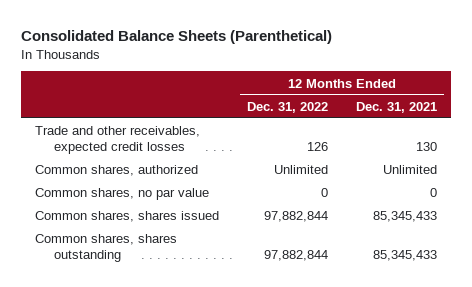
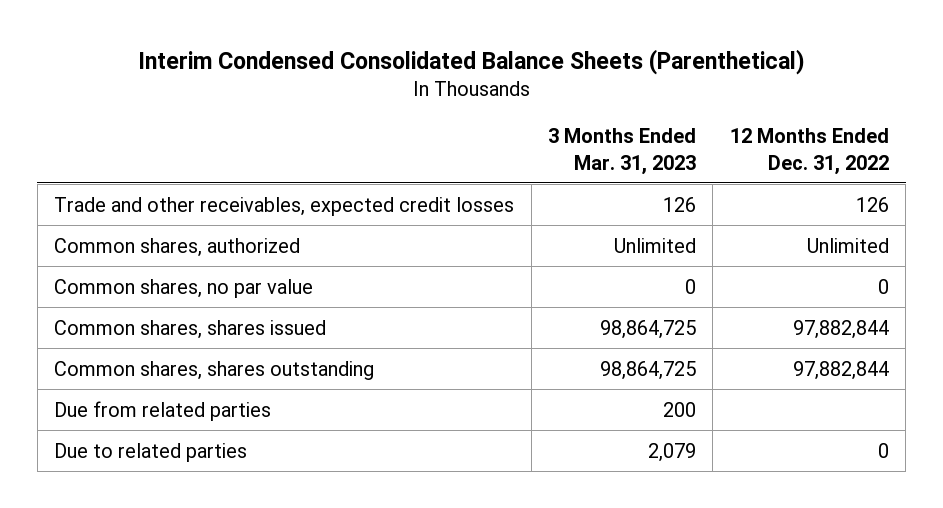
- Consolidated Balance Sheets (Parenthetical)
+ Interim Condensed Consolidated Balance Sheets (Parenthetical)
- | 12 Months Ended Dec. 31, 2022 | 12 Months Ended Dec. 31, 2021
+ | 3 Months Ended Mar. 31, 2023 | 12 Months Ended Dec. 31, 2022
+ Due from related parties | 200 |
+ Due to related parties | 2,079 | 0

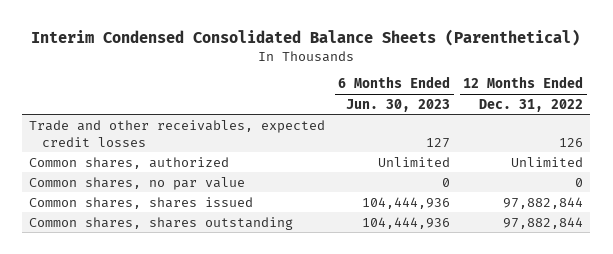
- | 3 Months Ended Mar. 31, 2023 | 12 Months Ended Dec. 31, 2022
+ | 6 Months Ended Jun. 30, 2023 | 12 Months Ended Dec. 31, 2022
- Due from related parties | 200 |
- Due to related parties | 2,079 | 0

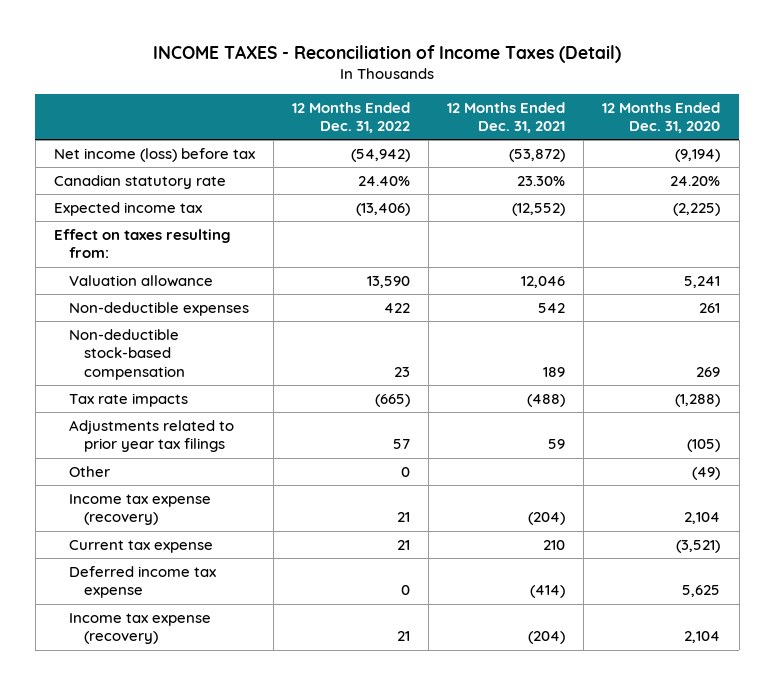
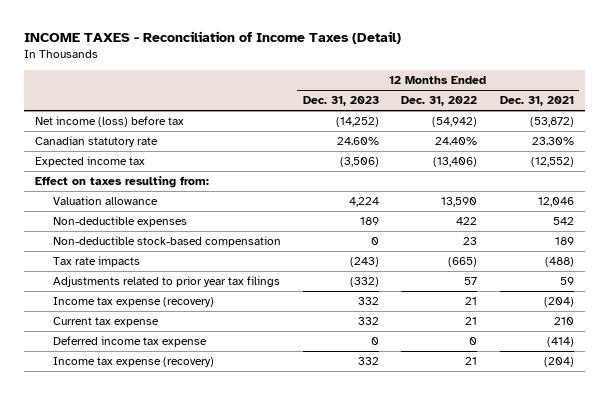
- | 12 Months Ended Dec. 31, 2022 | 12 Months Ended Dec. 31, 2021 | 12 Months Ended Dec. 31, 2020
+ | 12 Months Ended Dec. 31, 2023 | 12 Months Ended Dec. 31, 2022 | 12 Months Ended Dec. 31, 2021
- Other | 0 | | (49)

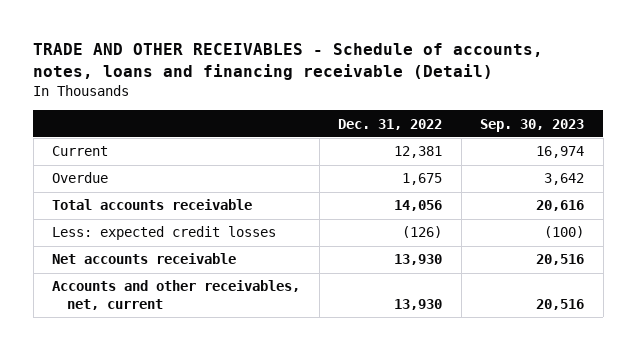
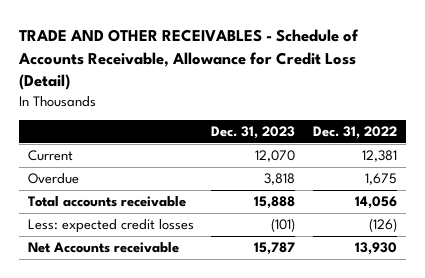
- TRADE AND OTHER RECEIVABLES - Schedule of accounts, notes, loans and financing receivable (Detail)
+ TRADE AND OTHER RECEIVABLES - Schedule of Accounts Receivable, Allowance for Credit Loss (Detail)
- | Dec. 31, 2022 | Sep. 30, 2023
+ | Dec. 31, 2023 | Dec. 31, 2022
- Net accounts receivable | 13,930 | 20,516
- Accounts and other receivables, net, current | 13,930 | 20,516
+ Net Accounts receivable | 15,787 | 13,930

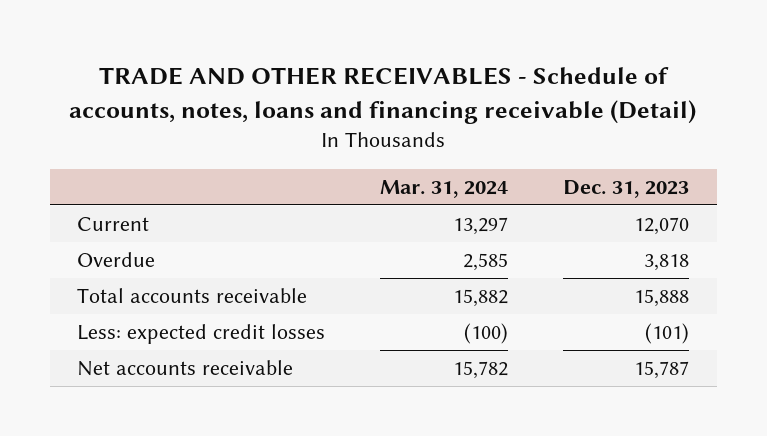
- TRADE AND OTHER RECEIVABLES - Schedule of Accounts Receivable, Allowance for Credit Loss (Detail)
+ TRADE AND OTHER RECEIVABLES - Schedule of accounts, notes, loans and financing receivable (Detail)
- | Dec. 31, 2023 | Dec. 31, 2022
+ | Mar. 31, 2024 | Dec. 31, 2023
- Net Accounts receivable | 15,787 | 13,930
+ Net accounts receivable | 15,782 | 15,787

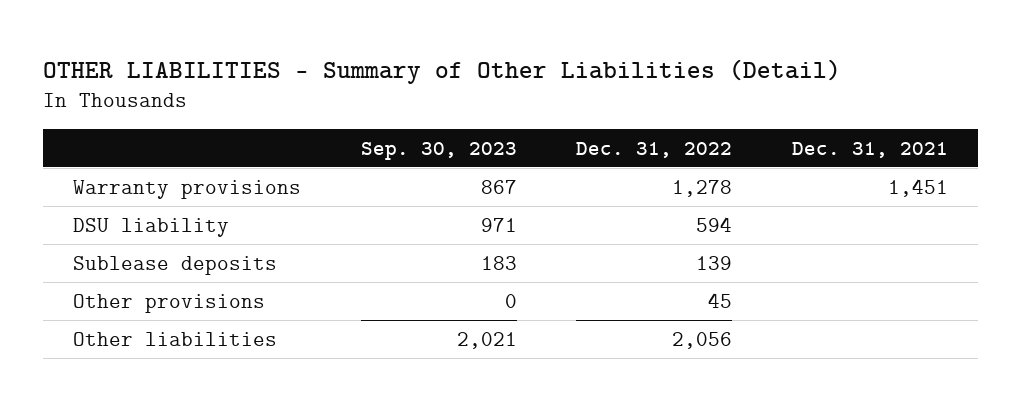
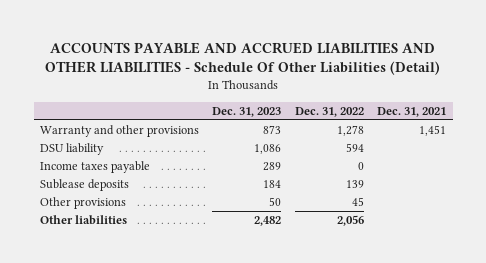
- OTHER LIABILITIES - Summary of Other Liabilities (Detail)
+ ACCOUNTS PAYABLE AND ACCRUED LIABILITIES AND OTHER LIABILITIES - Schedule Of Other Liabilities (Detail)
- | Sep. 30, 2023 | Dec. 31, 2022 | Dec. 31, 2021
+ | Dec. 31, 2023 | Dec. 31, 2022 | Dec. 31, 2021
- Warranty provisions | 867 | 1,278 | 1,451
+ Warranty and other provisions | 873 | 1,278 | 1,451
+ Income taxes payable | 289 | 0 |

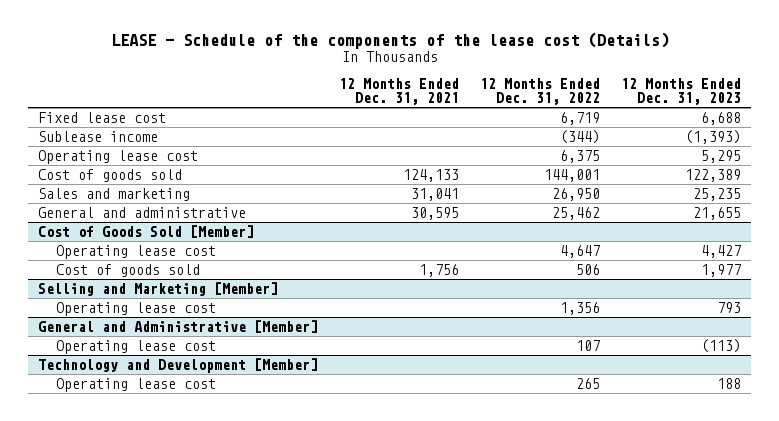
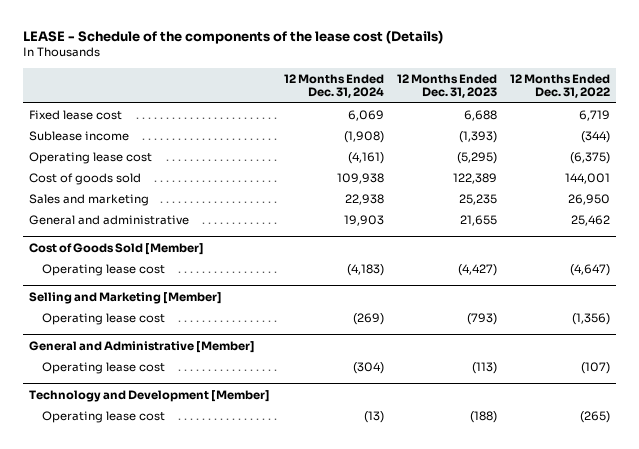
- | 12 Months Ended Dec. 31, 2021 | 12 Months Ended Dec. 31, 2022 | 12 Months Ended Dec. 31, 2023
+ | 12 Months Ended Dec. 31, 2024 | 12 Months Ended Dec. 31, 2023 | 12 Months Ended Dec. 31, 2022
- Operating lease cost | | 6,375 | 5,295
+ Operating lease cost | (4,161) | (5,295) | (6,375)
@ Cost of Goods Sold [Member]
- Operating lease cost | | 4,647 | 4,427
- Cost of goods sold | 1,756 | 506 | 1,977
+ Operating lease cost | (4,183) | (4,427) | (4,647)
@ Selling and Marketing [Member]
- Operating lease cost | | 1,356 | 793
+ Operating lease cost | (269) | (793) | (1,356)
@ General and Administrative [Member]
- Operating lease cost | | 107 | (113)
+ Operating lease cost | (304) | (113) | (107)
@ Technology and Development [Member]
- Operating lease cost | | 265 | 188
+ Operating lease cost | (13) | (188) | (265)

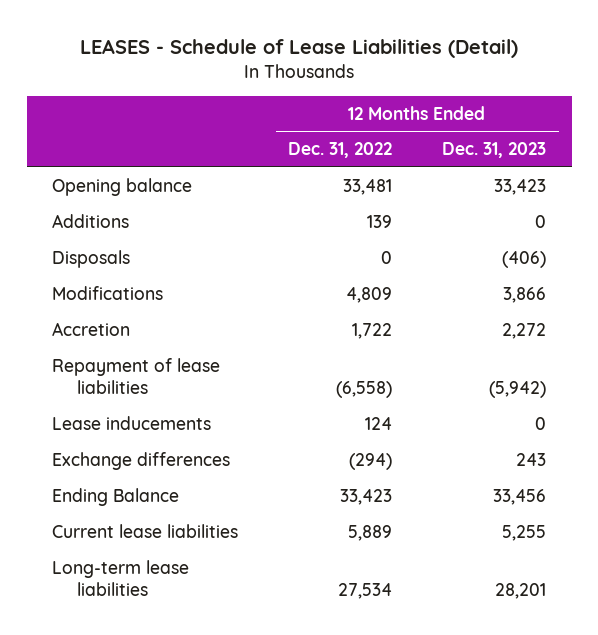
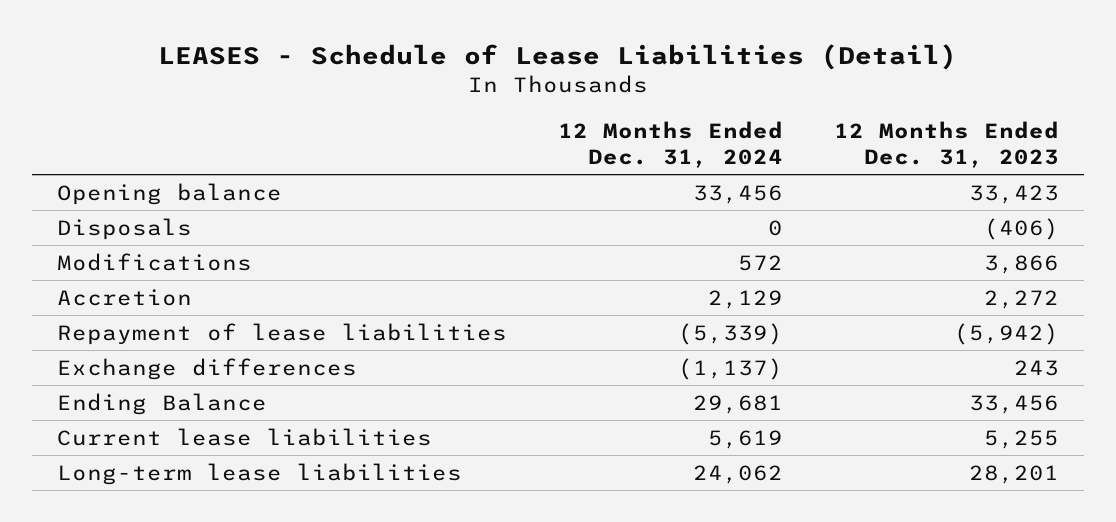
- | 12 Months Ended Dec. 31, 2022 | 12 Months Ended Dec. 31, 2023
+ | 12 Months Ended Dec. 31, 2024 | 12 Months Ended Dec. 31, 2023
- Additions | 139 | 0
- Lease inducements | 124 | 0

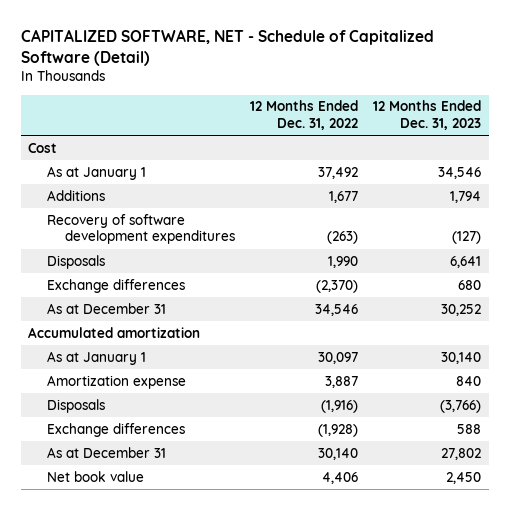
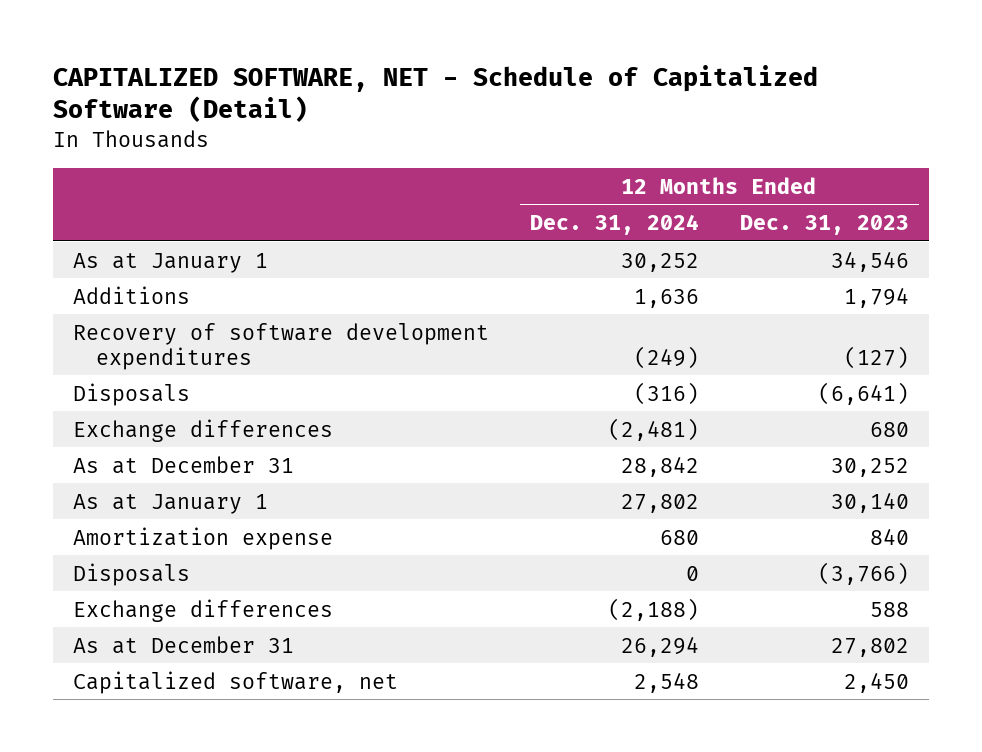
- | 12 Months Ended Dec. 31, 2022 | 12 Months Ended Dec. 31, 2023
+ | 12 Months Ended Dec. 31, 2024 | 12 Months Ended Dec. 31, 2023
- Cost
- Disposals | 1,990 | 6,641
+ Disposals | (316) | (6,641)
- Accumulated amortization
- Net book value | 4,406 | 2,450
+ Capitalized software, net | 2,548 | 2,450

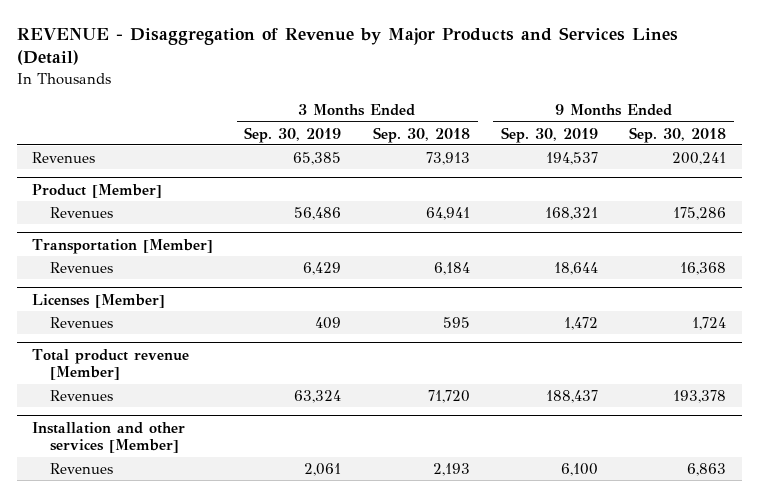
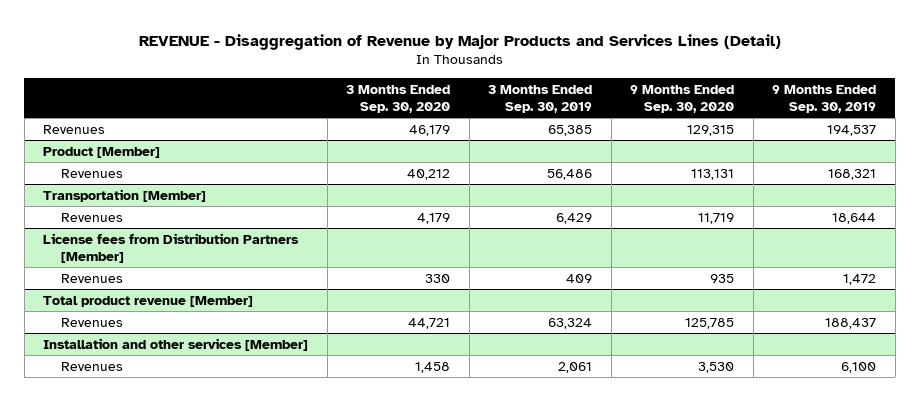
- | 3 Months Ended Sep. 30, 2019 | 3 Months Ended Sep. 30, 2018 | 9 Months Ended Sep. 30, 2019 | 9 Months Ended Sep. 30, 2018
+ | 3 Months Ended Sep. 30, 2020 | 3 Months Ended Sep. 30, 2019 | 9 Months Ended Sep. 30, 2020 | 9 Months Ended Sep. 30, 2019
- Licenses [Member]
+ License fees from Distribution Partners [Member]

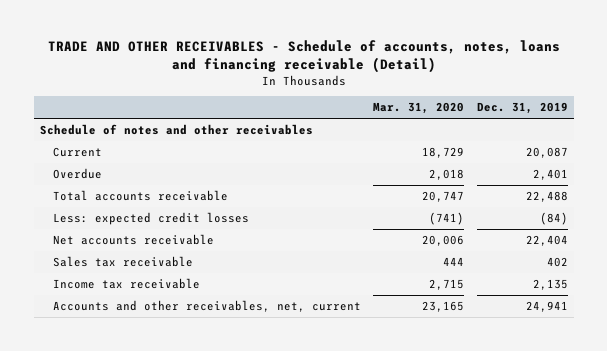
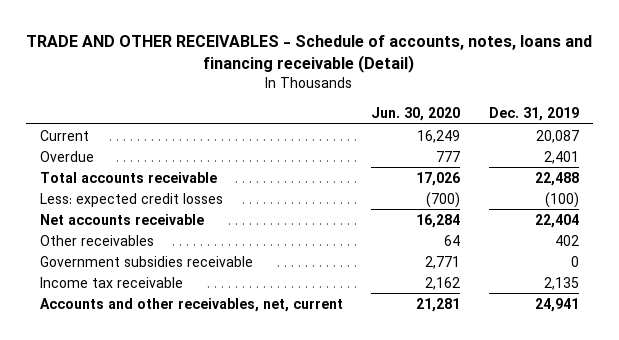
- | Mar. 31, 2020 | Dec. 31, 2019
+ | Jun. 30, 2020 | Dec. 31, 2019
- Schedule of notes and other receivables
- Less: expected credit losses | (741) | (84)
+ Less: expected credit losses | (700) | (100)
- Sales tax receivable | 444 | 402
+ Other receivables | 64 | 402
+ Government subsidies receivable | 2,771 | 0

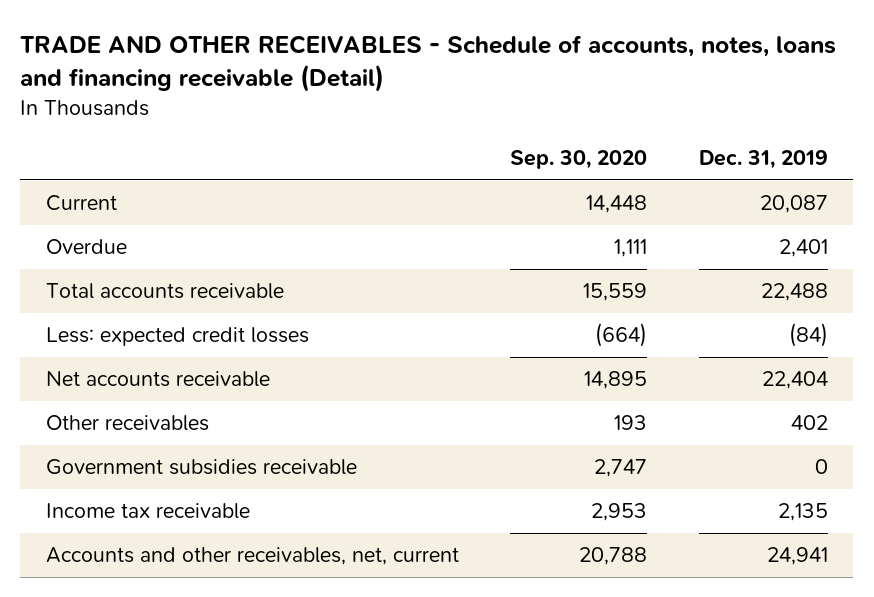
- | Jun. 30, 2020 | Dec. 31, 2019
+ | Sep. 30, 2020 | Dec. 31, 2019
- Less: expected credit losses | (700) | (100)
+ Less: expected credit losses | (664) | (84)

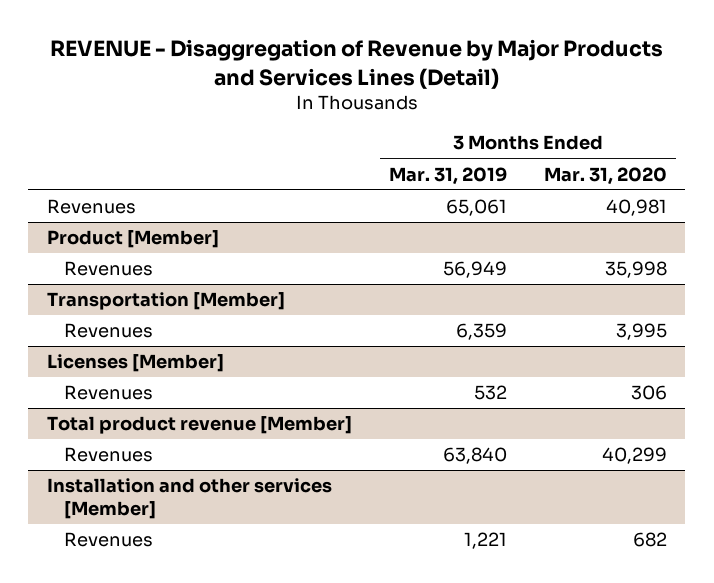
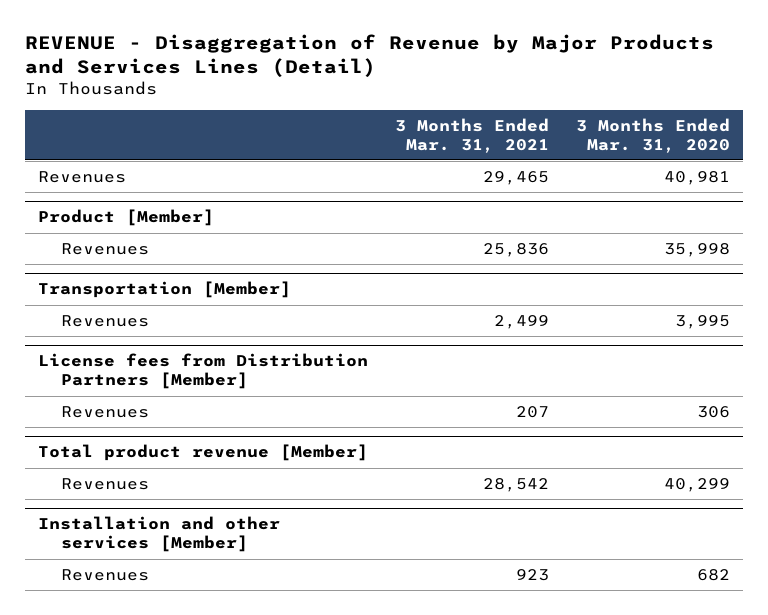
- | 3 Months Ended Mar. 31, 2019 | 3 Months Ended Mar. 31, 2020
+ | 3 Months Ended Mar. 31, 2021 | 3 Months Ended Mar. 31, 2020
- Licenses [Member]
+ License fees from Distribution Partners [Member]

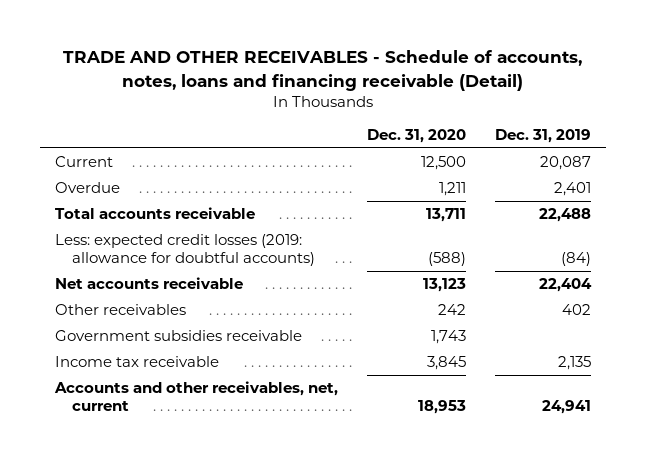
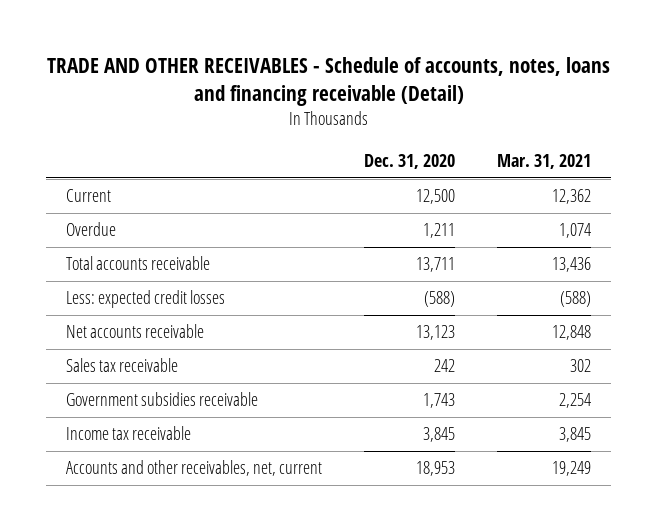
- | Dec. 31, 2020 | Dec. 31, 2019
+ | Dec. 31, 2020 | Mar. 31, 2021
- Less: expected credit losses (2019: allowance for doubtful accounts) | (588) | (84)
+ Less: expected credit losses | (588) | (588)
- Other receivables | 242 | 402
+ Sales tax receivable | 242 | 302

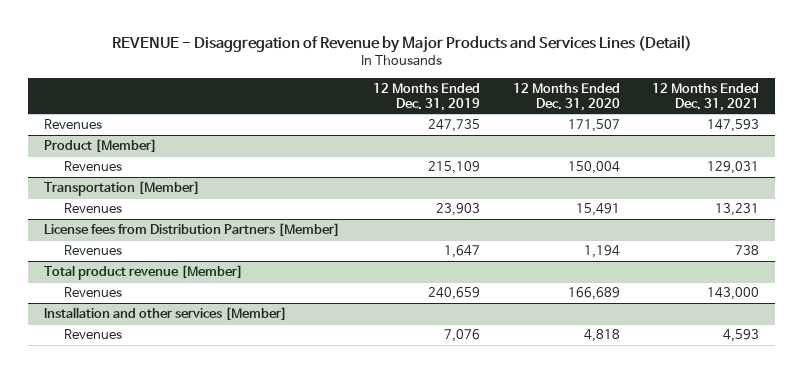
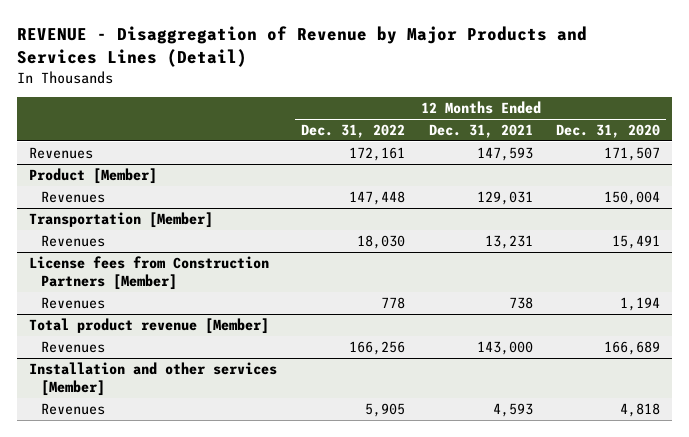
- | 12 Months Ended Dec. 31, 2019 | 12 Months Ended Dec. 31, 2020 | 12 Months Ended Dec. 31, 2021
+ | 12 Months Ended Dec. 31, 2022 | 12 Months Ended Dec. 31, 2021 | 12 Months Ended Dec. 31, 2020
- License fees from Distribution Partners [Member]
+ License fees from Construction Partners [Member]

